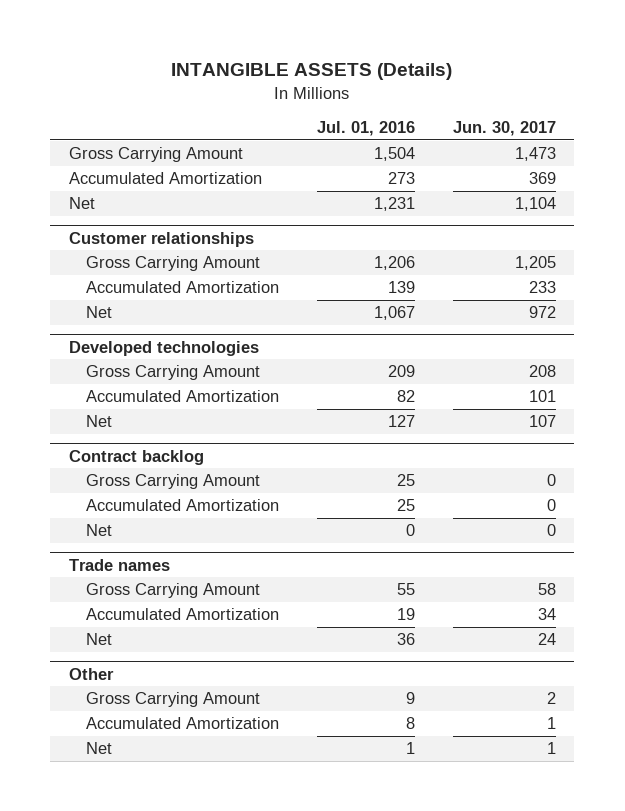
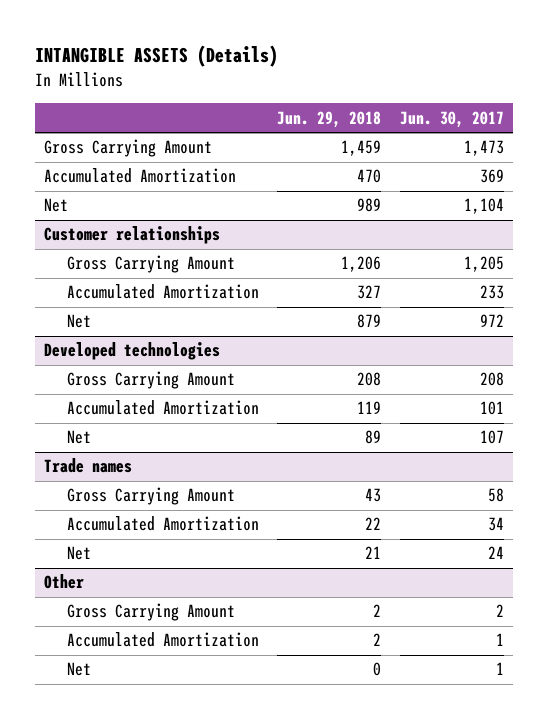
- | Jul. 01, 2016 | Jun. 30, 2017
+ | Jun. 29, 2018 | Jun. 30, 2017
- Contract backlog
- Gross Carrying Amount | 25 | 0
- Accumulated Amortization | 25 | 0
- Net | 0 | 0

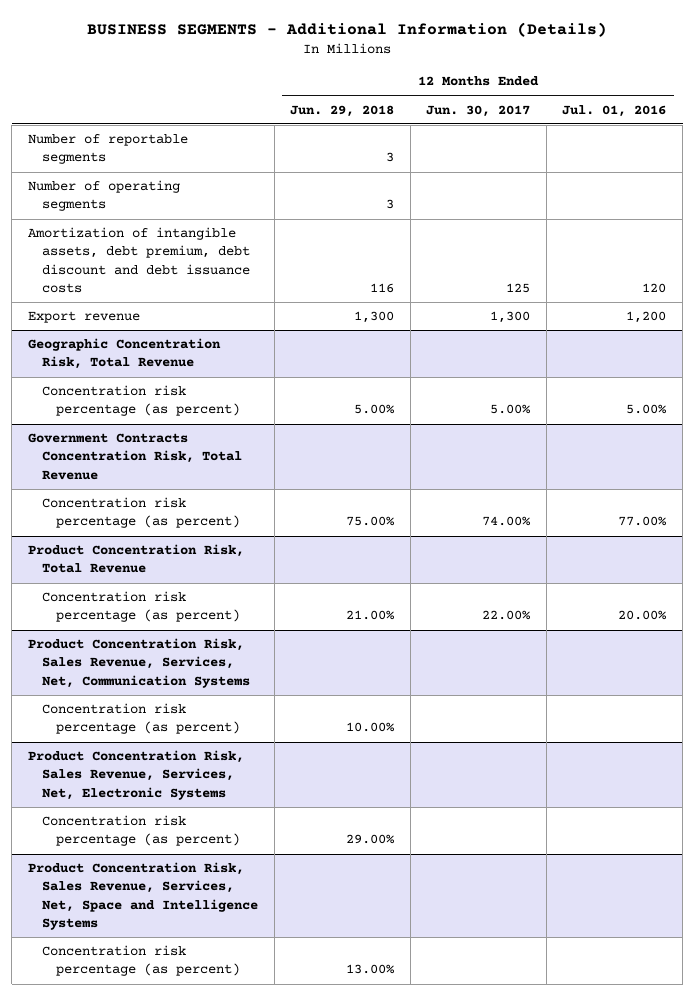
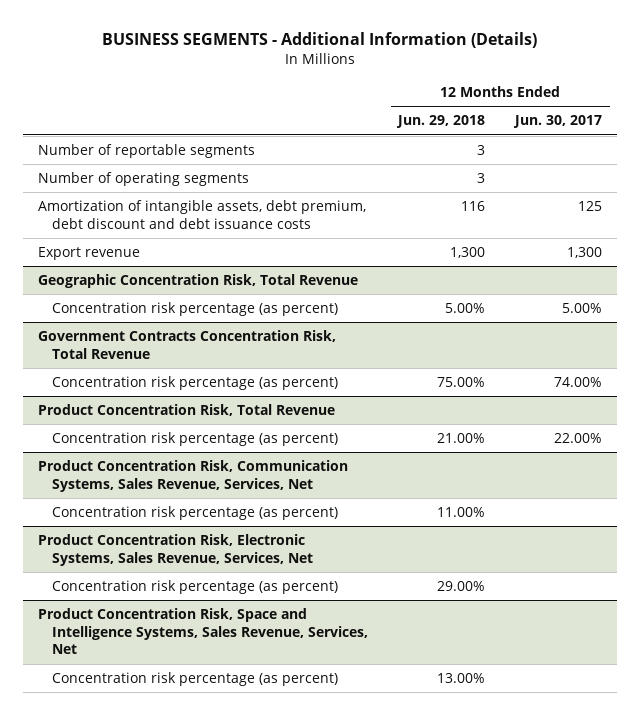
- | 12 Months Ended Jun. 29, 2018 | 12 Months Ended Jun. 30, 2017 | 12 Months Ended Jul. 01, 2016
+ | 12 Months Ended Jun. 29, 2018 | 12 Months Ended Jun. 30, 2017
- Product Concentration Risk, Sales Revenue, Services, Net, Communication Systems
- Concentration risk percentage (as percent) | 10.00% | |
- Product Concentration Risk, Sales Revenue, Services, Net, Electronic Systems
+ Product Concentration Risk, Communication Systems, Sales Revenue, Services, Net
+ Concentration risk percentage (as percent) | 11.00% |
+ Product Concentration Risk, Electronic Systems, Sales Revenue, Services, Net
- Product Concentration Risk, Sales Revenue, Services, Net, Space and Intelligence Systems
+ Product Concentration Risk, Space and Intelligence Systems, Sales Revenue, Services, Net

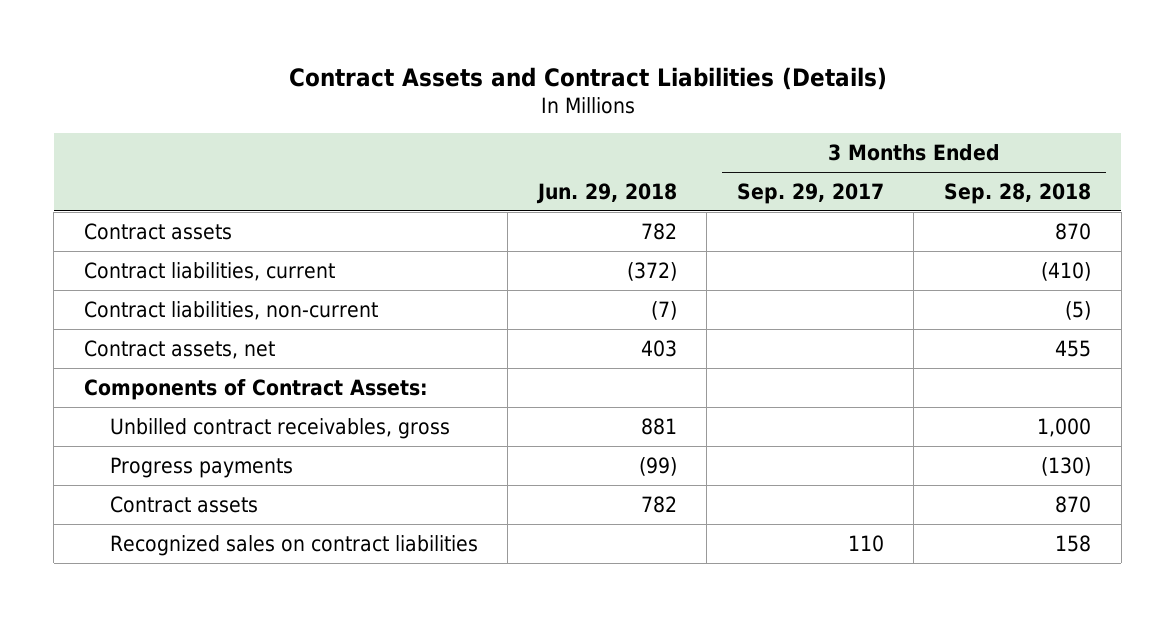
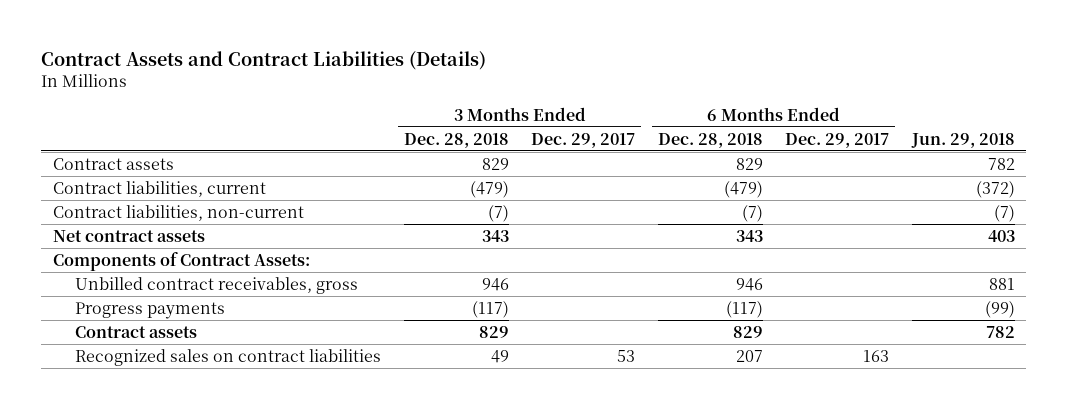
- | Jun. 29, 2018 | 3 Months Ended Sep. 29, 2017 | 3 Months Ended Sep. 28, 2018
+ | 3 Months Ended Dec. 28, 2018 | 3 Months Ended Dec. 29, 2017 | 6 Months Ended Dec. 28, 2018 | 6 Months Ended Dec. 29, 2017 | Jun. 29, 2018
- Contract assets, net | 403 | | 455
+ Net contract assets | 343 | | 343 | | 403

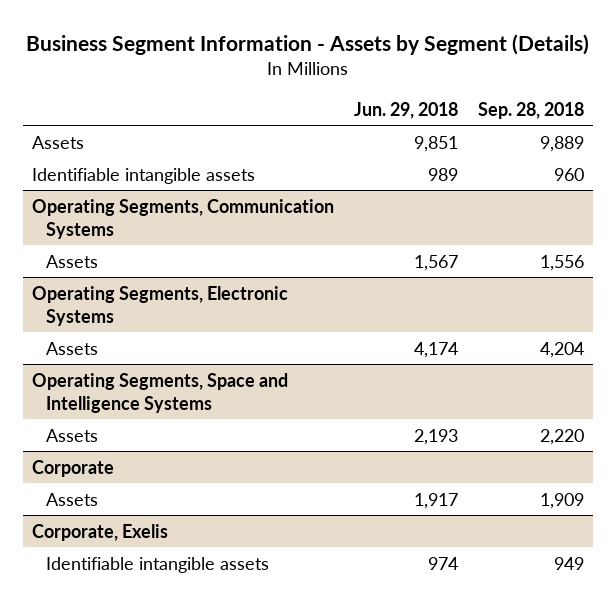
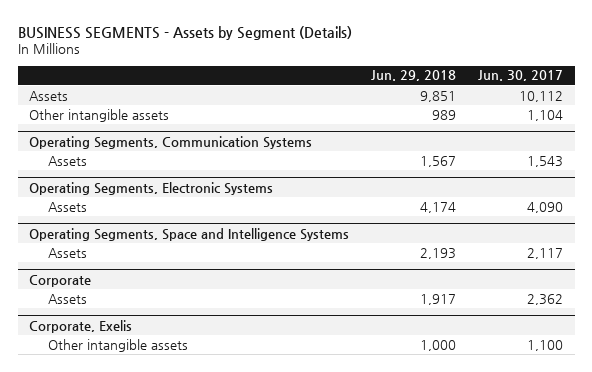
- Business Segment Information - Assets by Segment (Details)
+ BUSINESS SEGMENTS - Assets by Segment (Details)
- | Jun. 29, 2018 | Sep. 28, 2018
+ | Jun. 29, 2018 | Jun. 30, 2017
- Identifiable intangible assets | 989 | 960
+ Other intangible assets | 989 | 1,104
@ Corporate, Exelis
- Identifiable intangible assets | 974 | 949
+ Other intangible assets | 1,000 | 1,100

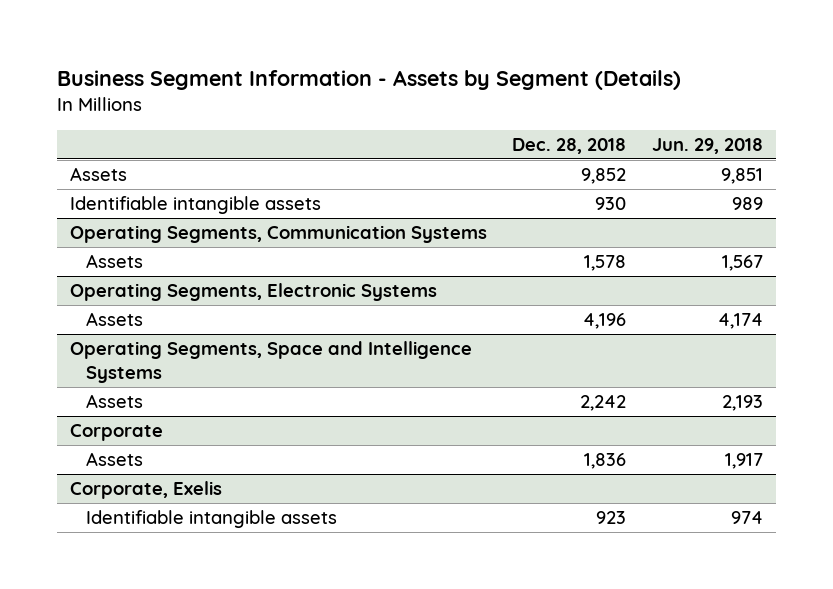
- BUSINESS SEGMENTS - Assets by Segment (Details)
+ Business Segment Information - Assets by Segment (Details)
- | Jun. 29, 2018 | Jun. 30, 2017
+ | Dec. 28, 2018 | Jun. 29, 2018
- Other intangible assets | 989 | 1,104
+ Identifiable intangible assets | 930 | 989
@ Corporate, Exelis
- Other intangible assets | 1,000 | 1,100
+ Identifiable intangible assets | 923 | 974

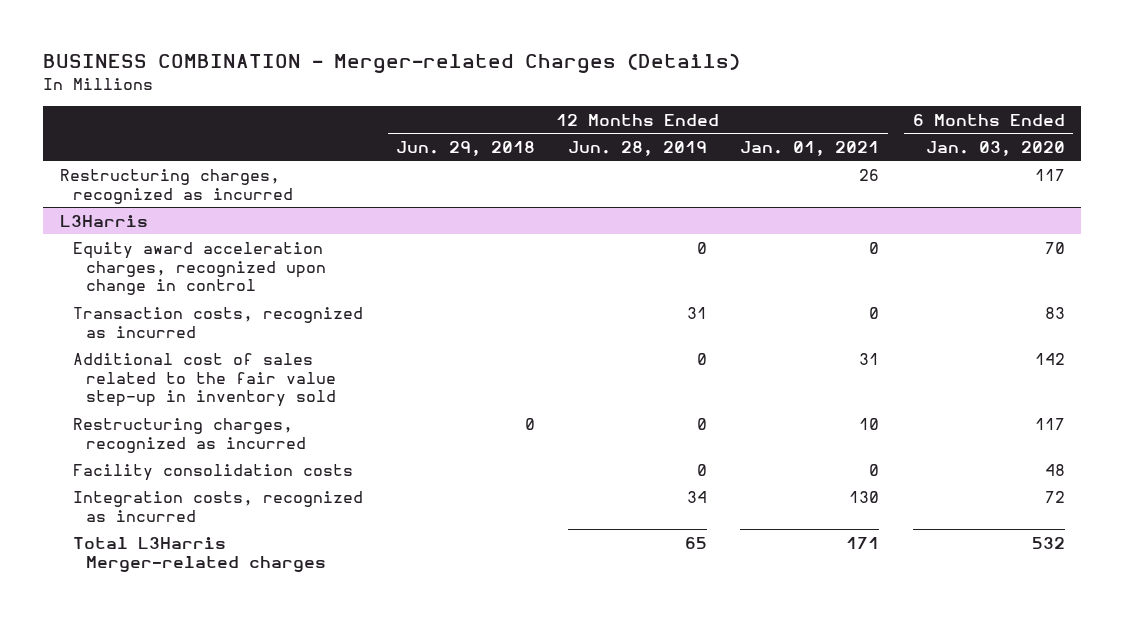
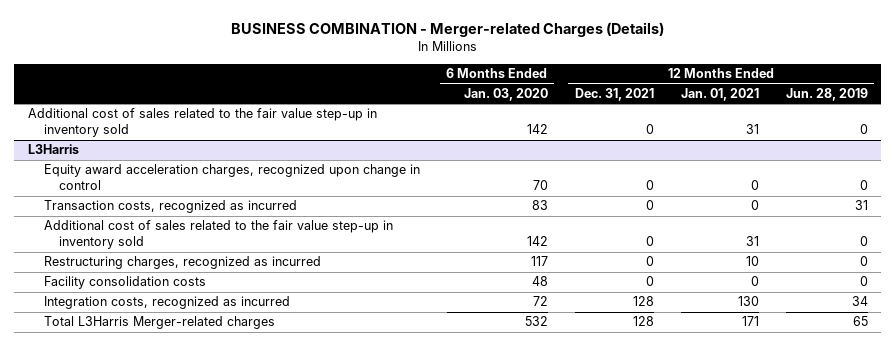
- | 12 Months Ended Jun. 29, 2018 | 12 Months Ended Jun. 28, 2019 | 12 Months Ended Jan. 01, 2021 | 6 Months Ended Jan. 03, 2020
+ | 6 Months Ended Jan. 03, 2020 | 12 Months Ended Dec. 31, 2021 | 12 Months Ended Jan. 01, 2021 | 12 Months Ended Jun. 28, 2019
- Restructuring charges, recognized as incurred | | | 26 | 117
+ Additional cost of sales related to the fair value step-up in inventory sold | 142 | 0 | 31 | 0

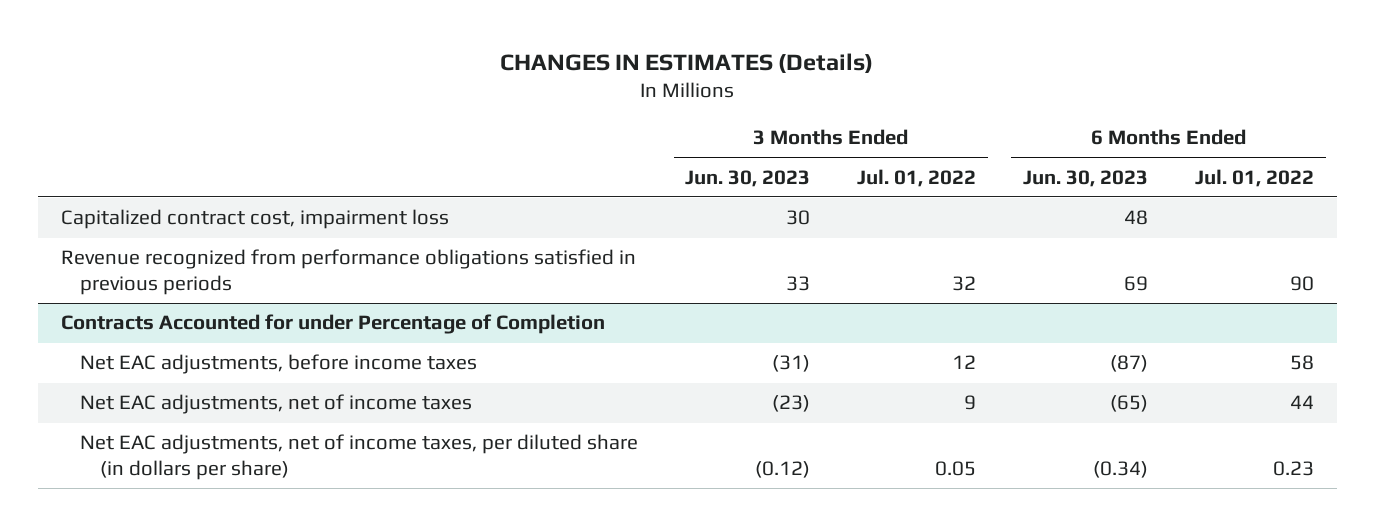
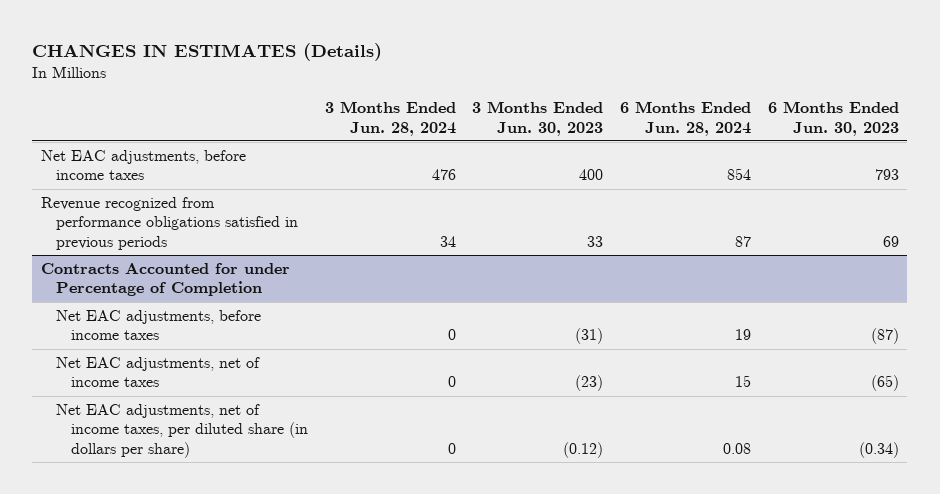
- | 3 Months Ended Jun. 30, 2023 | 3 Months Ended Jul. 01, 2022 | 6 Months Ended Jun. 30, 2023 | 6 Months Ended Jul. 01, 2022
+ | 3 Months Ended Jun. 28, 2024 | 3 Months Ended Jun. 30, 2023 | 6 Months Ended Jun. 28, 2024 | 6 Months Ended Jun. 30, 2023
- Capitalized contract cost, impairment loss | 30 | | 48 |
+ Net EAC adjustments, before income taxes | 476 | 400 | 854 | 793

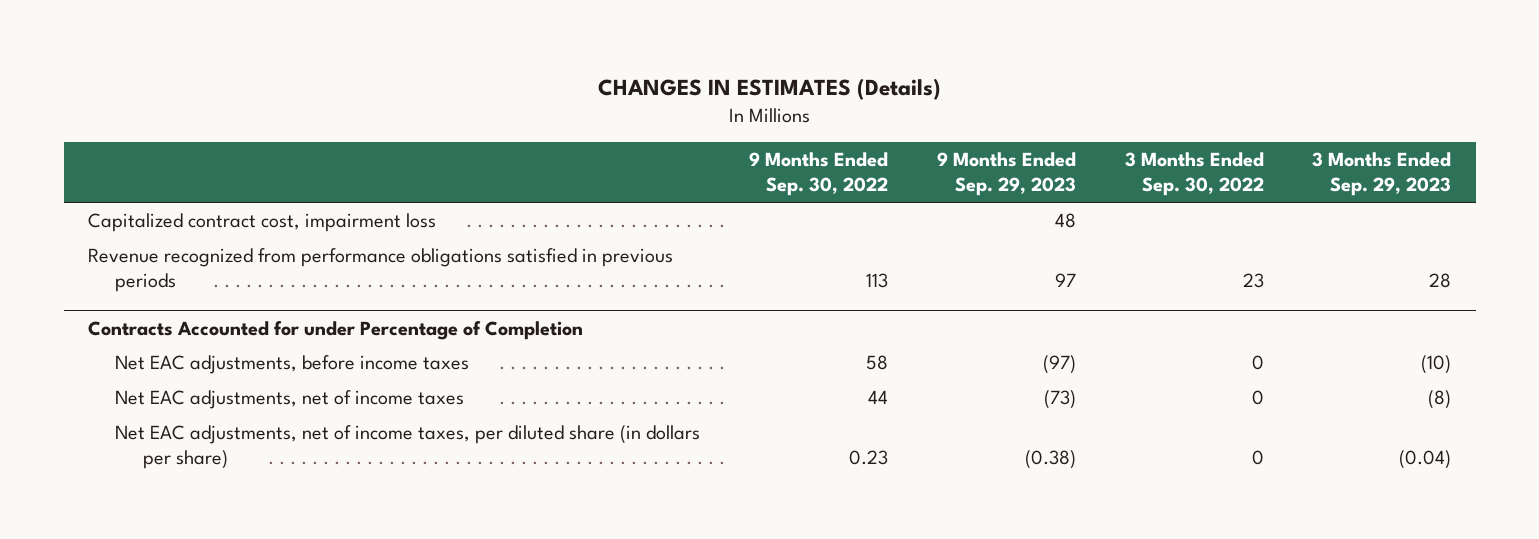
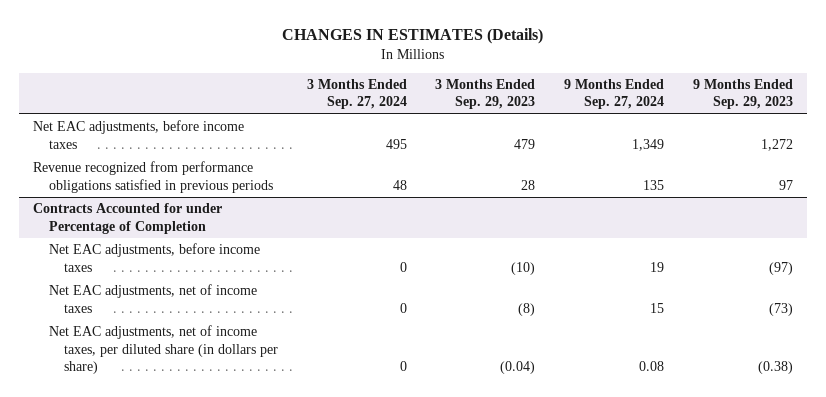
- | 9 Months Ended Sep. 30, 2022 | 9 Months Ended Sep. 29, 2023 | 3 Months Ended Sep. 30, 2022 | 3 Months Ended Sep. 29, 2023
+ | 3 Months Ended Sep. 27, 2024 | 3 Months Ended Sep. 29, 2023 | 9 Months Ended Sep. 27, 2024 | 9 Months Ended Sep. 29, 2023
- Capitalized contract cost, impairment loss | | 48 | |
+ Net EAC adjustments, before income taxes | 495 | 479 | 1,349 | 1,272

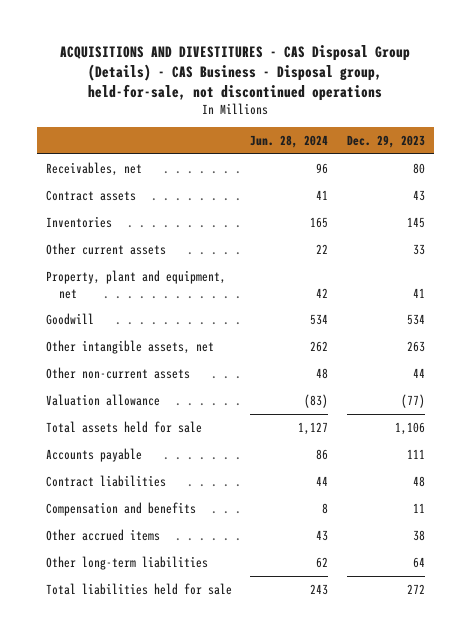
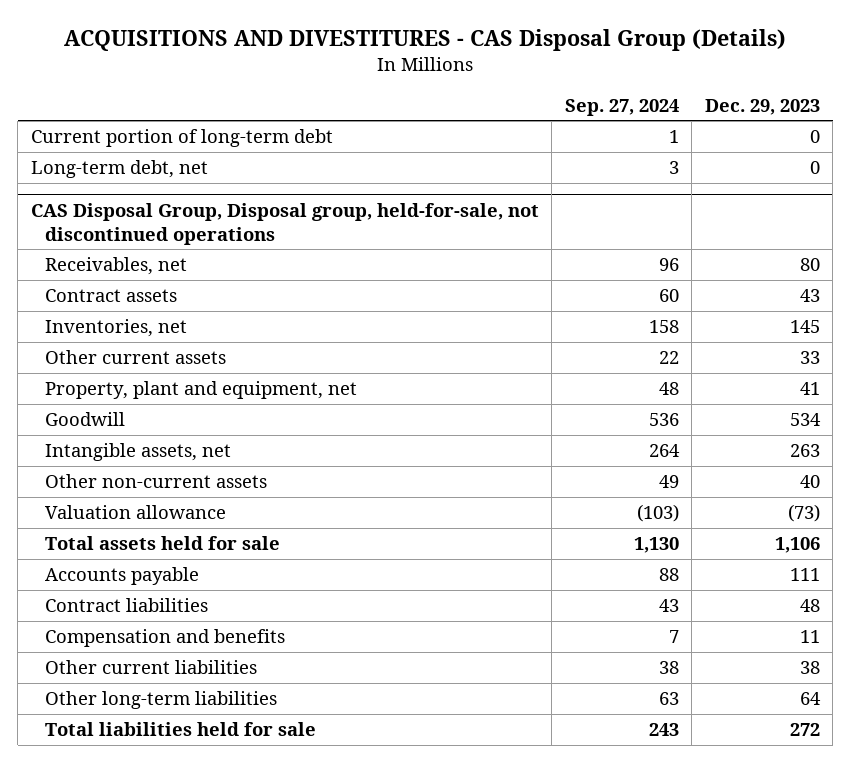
- ACQUISITIONS AND DIVESTITURES - CAS Disposal Group (Details) - CAS Business - Disposal group, held-for-sale, not discontinued operations
+ ACQUISITIONS AND DIVESTITURES - CAS Disposal Group (Details)
- | Jun. 28, 2024 | Dec. 29, 2023
+ | Sep. 27, 2024 | Dec. 29, 2023
+ Current portion of long-term debt | 1 | 0
+ Long-term debt, net | 3 | 0
+ CAS Disposal Group, Disposal group, held-for-sale, not discontinued operations
- Inventories | 165 | 145
+ Inventories, net | 158 | 145
- Other intangible assets, net | 262 | 263
- Other non-current assets | 48 | 44
- Valuation allowance | (83) | (77)
+ Intangible assets, net | 264 | 263
+ Other non-current assets | 49 | 40
+ Valuation allowance | (103) | (73)
- Other accrued items | 43 | 38
+ Other current liabilities | 38 | 38

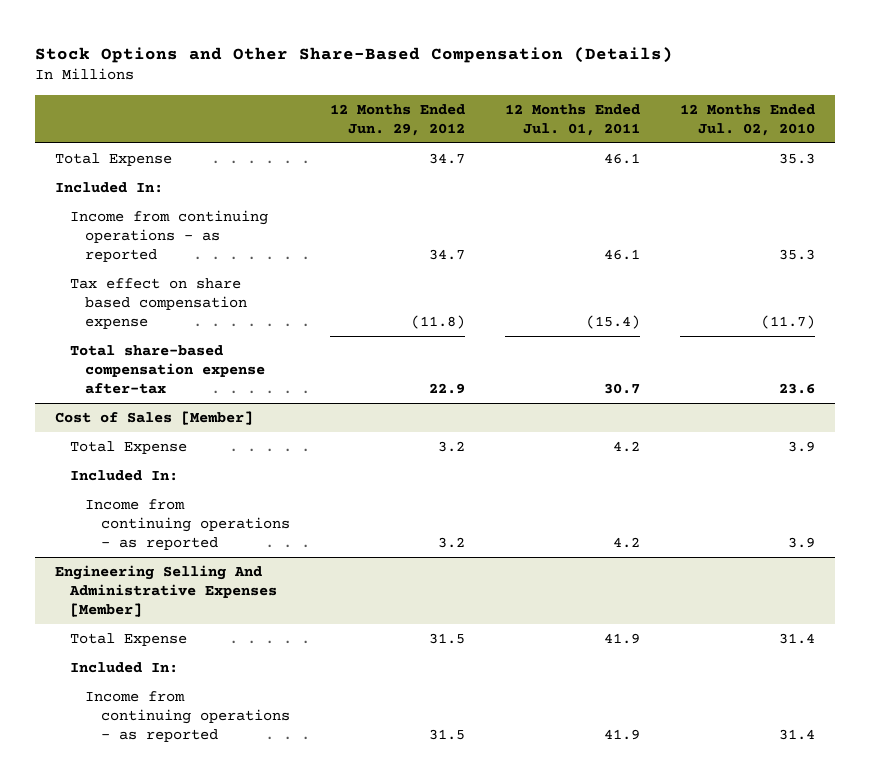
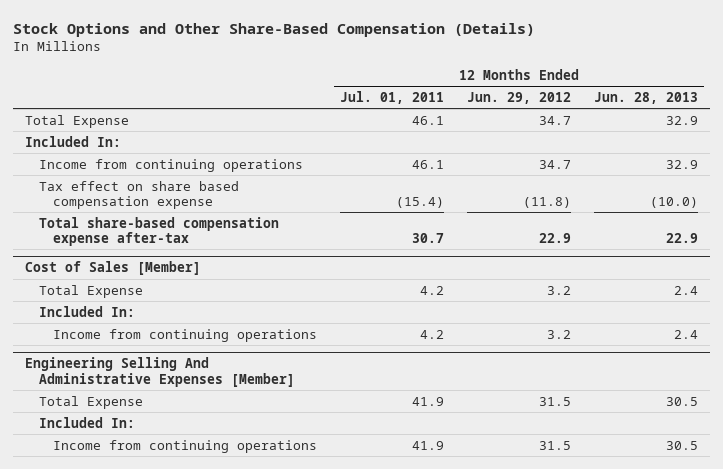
- | 12 Months Ended Jun. 29, 2012 | 12 Months Ended Jul. 01, 2011 | 12 Months Ended Jul. 02, 2010
+ | 12 Months Ended Jul. 01, 2011 | 12 Months Ended Jun. 29, 2012 | 12 Months Ended Jun. 28, 2013
- Income from continuing operations - as reported | 34.7 | 46.1 | 35.3
+ Income from continuing operations | 46.1 | 34.7 | 32.9
@ Cost of Sales [Member]
- Income from continuing operations - as reported | 3.2 | 4.2 | 3.9
+ Income from continuing operations | 4.2 | 3.2 | 2.4
@ Engineering Selling And Administrative Expenses [Member]
- Income from continuing operations - as reported | 31.5 | 41.9 | 31.4
+ Income from continuing operations | 41.9 | 31.5 | 30.5

